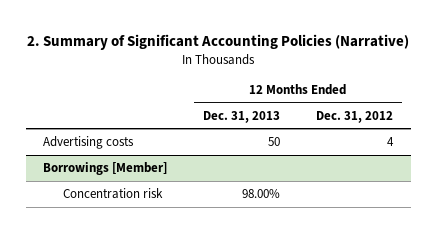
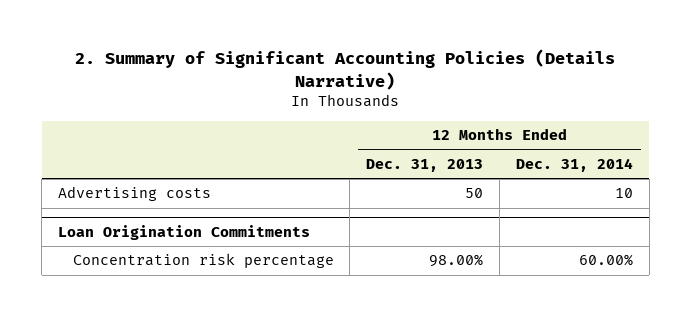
- 2. Summary of Significant Accounting Policies (Narrative)
+ 2. Summary of Significant Accounting Policies (Details Narrative)
- | 12 Months Ended Dec. 31, 2013 | 12 Months Ended Dec. 31, 2012
+ | 12 Months Ended Dec. 31, 2013 | 12 Months Ended Dec. 31, 2014
- Borrowings [Member]
- Concentration risk | 98.00% |
+ Loan Origination Commitments
+ Concentration risk percentage | 98.00% | 60.00%

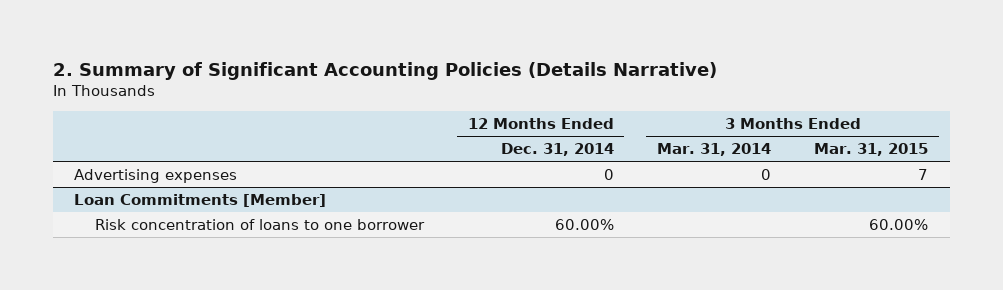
- | 12 Months Ended Dec. 31, 2013 | 12 Months Ended Dec. 31, 2014
+ | 12 Months Ended Dec. 31, 2014 | 3 Months Ended Mar. 31, 2014 | 3 Months Ended Mar. 31, 2015
- Advertising costs | 50 | 10
- Loan Origination Commitments
- Concentration risk percentage | 98.00% | 60.00%
+ Advertising expenses | 0 | 0 | 7
+ Loan Commitments [Member]
+ Risk concentration of loans to one borrower | 60.00% | | 60.00%

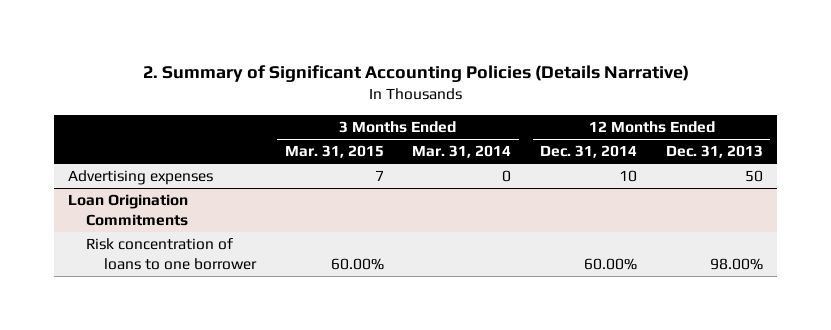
- | 12 Months Ended Dec. 31, 2014 | 3 Months Ended Mar. 31, 2014 | 3 Months Ended Mar. 31, 2015
+ | 3 Months Ended Mar. 31, 2015 | 3 Months Ended Mar. 31, 2014 | 12 Months Ended Dec. 31, 2014 | 12 Months Ended Dec. 31, 2013
- Advertising expenses | 0 | 0 | 7
- Loan Commitments [Member]
+ Advertising expenses | 7 | 0 | 10 | 50
+ Loan Origination Commitments

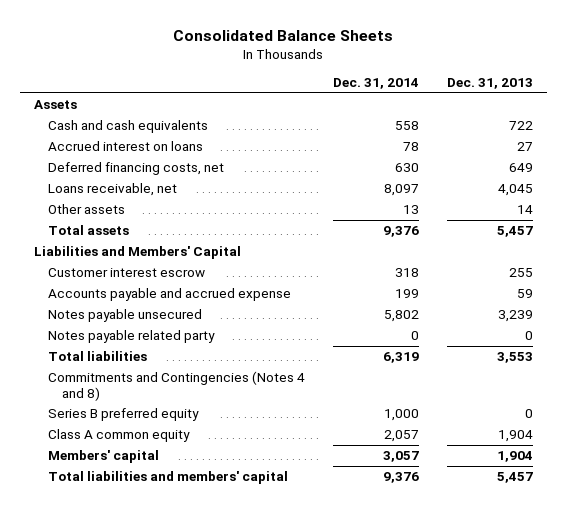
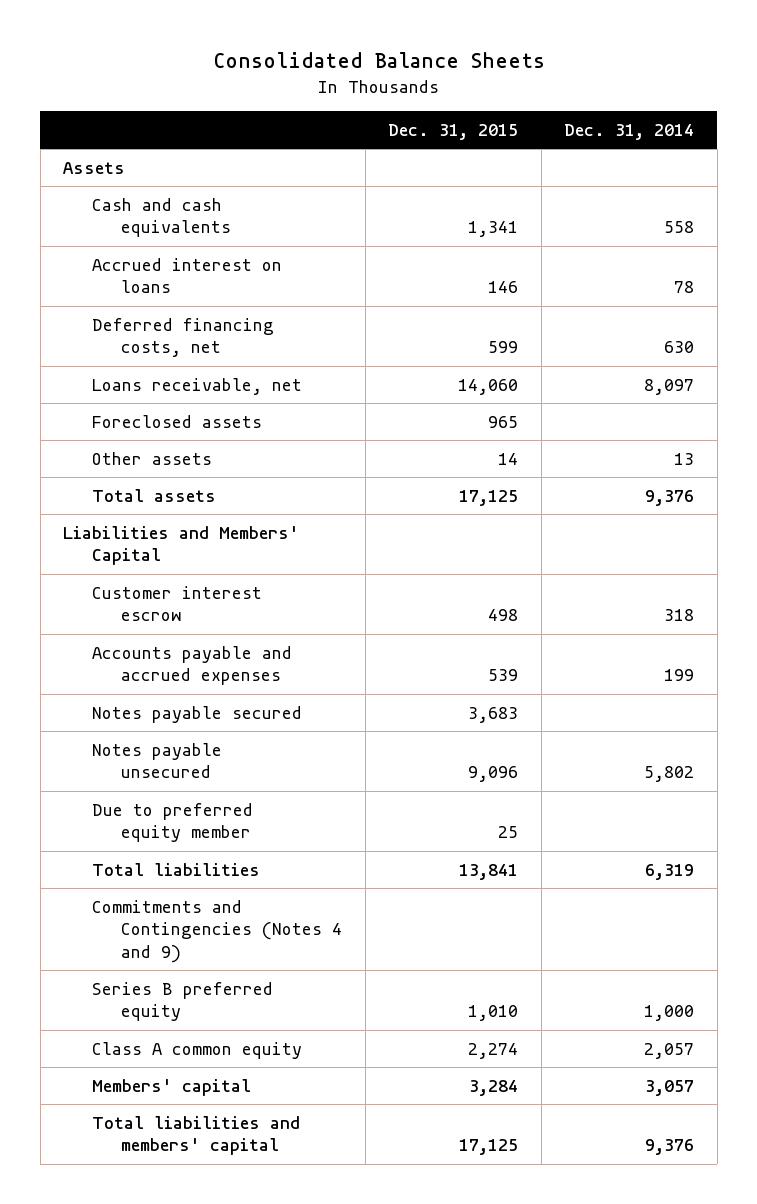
- | Dec. 31, 2014 | Dec. 31, 2013
+ | Dec. 31, 2015 | Dec. 31, 2014
+ Foreclosed assets | 965 |
- Accounts payable and accrued expense | 199 | 59
+ Accounts payable and accrued expenses | 539 | 199
+ Notes payable secured | 3,683 |
- Notes payable related party | 0 | 0
+ Due to preferred equity member | 25 |
- Commitments and Contingencies (Notes 4 and 8)
+ Commitments and Contingencies (Notes 4 and 9)

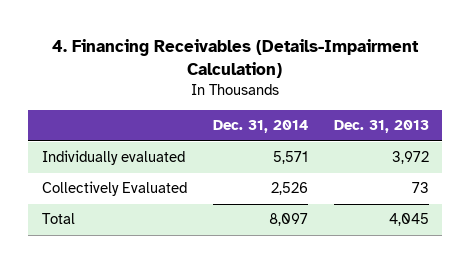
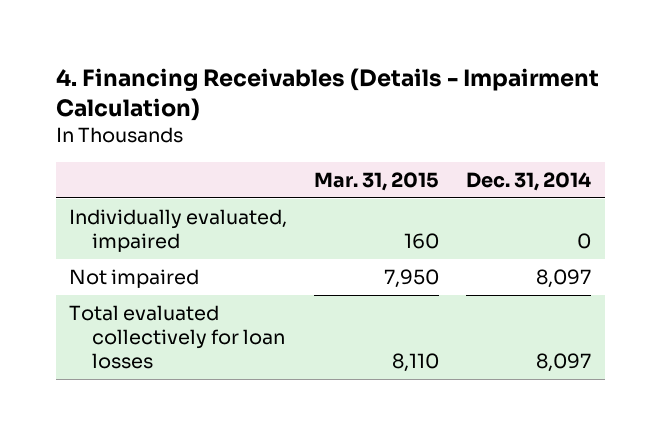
- 4. Financing Receivables (Details-Impairment Calculation)
+ 4. Financing Receivables (Details - Impairment Calculation)
- | Dec. 31, 2014 | Dec. 31, 2013
+ | Mar. 31, 2015 | Dec. 31, 2014
- Individually evaluated | 5,571 | 3,972
- Collectively Evaluated | 2,526 | 73
- Total | 8,097 | 4,045
+ Individually evaluated, impaired | 160 | 0
+ Not impaired | 7,950 | 8,097
+ Total evaluated collectively for loan losses | 8,110 | 8,097

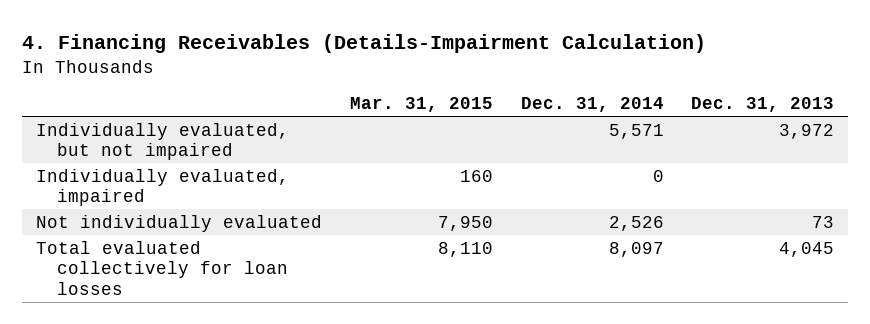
- 4. Financing Receivables (Details - Impairment Calculation)
+ 4. Financing Receivables (Details-Impairment Calculation)
- | Mar. 31, 2015 | Dec. 31, 2014
+ | Mar. 31, 2015 | Dec. 31, 2014 | Dec. 31, 2013
+ Individually evaluated, but not impaired | | 5,571 | 3,972
- Not impaired | 7,950 | 8,097
+ Not individually evaluated | 7,950 | 2,526 | 73

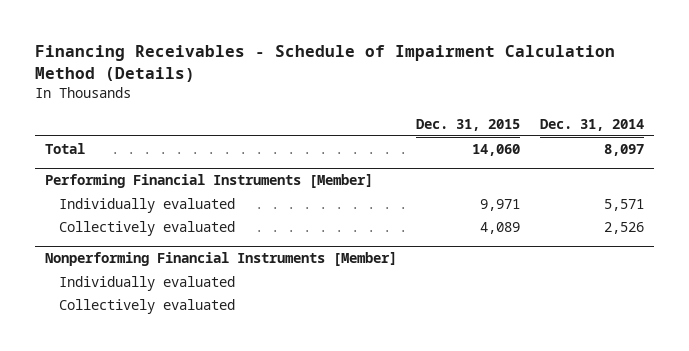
- 4. Financing Receivables (Details-Impairment Calculation)
+ Financing Receivables - Schedule of Impairment Calculation Method (Details)
- | Mar. 31, 2015 | Dec. 31, 2014 | Dec. 31, 2013
+ | Dec. 31, 2015 | Dec. 31, 2014
- Individually evaluated, but not impaired | | 5,571 | 3,972
- Individually evaluated, impaired | 160 | 0 |
- Not individually evaluated | 7,950 | 2,526 | 73
- Total evaluated collectively for loan losses | 8,110 | 8,097 | 4,045
+ Total | 14,060 | 8,097
+ Performing Financial Instruments [Member]
+ Individually evaluated | 9,971 | 5,571
+ Collectively evaluated | 4,089 | 2,526
+ Nonperforming Financial Instruments [Member]
+ Individually evaluated
+ Collectively evaluated

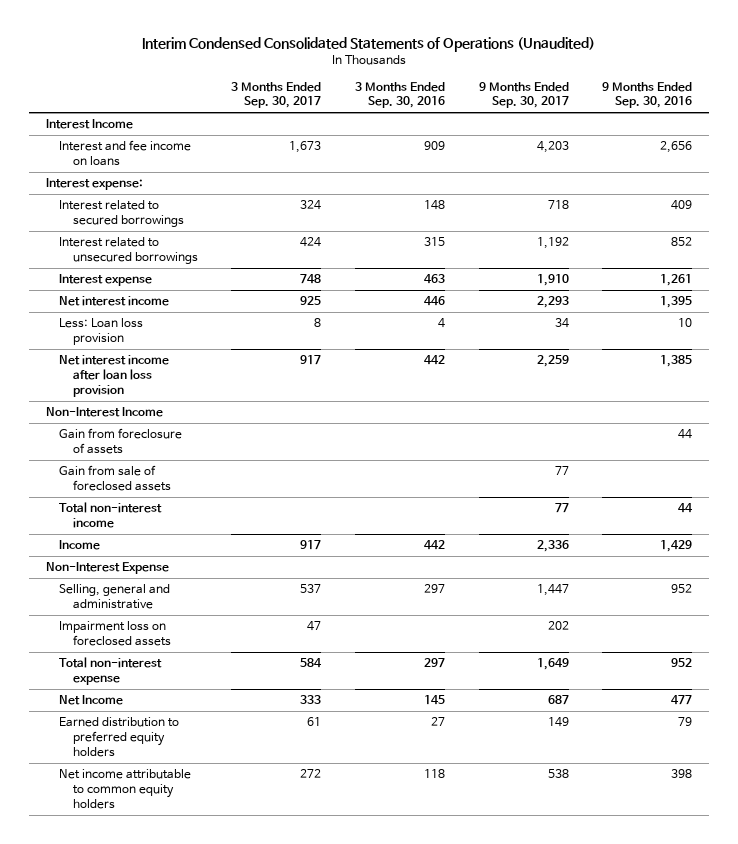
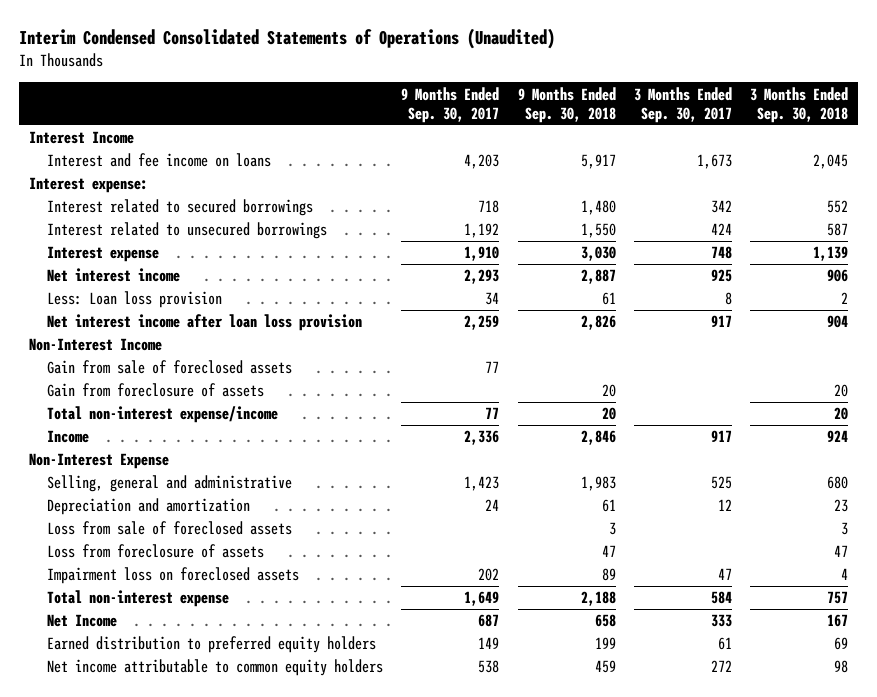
- | 3 Months Ended Sep. 30, 2017 | 3 Months Ended Sep. 30, 2016 | 9 Months Ended Sep. 30, 2017 | 9 Months Ended Sep. 30, 2016
+ | 9 Months Ended Sep. 30, 2017 | 9 Months Ended Sep. 30, 2018 | 3 Months Ended Sep. 30, 2017 | 3 Months Ended Sep. 30, 2018
- Interest related to secured borrowings | 324 | 148 | 718 | 409
+ Interest related to secured borrowings | 718 | 1,480 | 342 | 552
- Total non-interest income | | | 77 | 44
moved down: Gain from foreclosure of assets | | 20 | | 20
+ Total non-interest expense/income | 77 | 20 | | 20
- Selling, general and administrative | 537 | 297 | 1,447 | 952
+ Selling, general and administrative | 1,423 | 1,983 | 525 | 680
+ Depreciation and amortization | 24 | 61 | 12 | 23
+ Loss from sale of foreclosed assets | | 3 | | 3
+ Loss from foreclosure of assets | | 47 | | 47

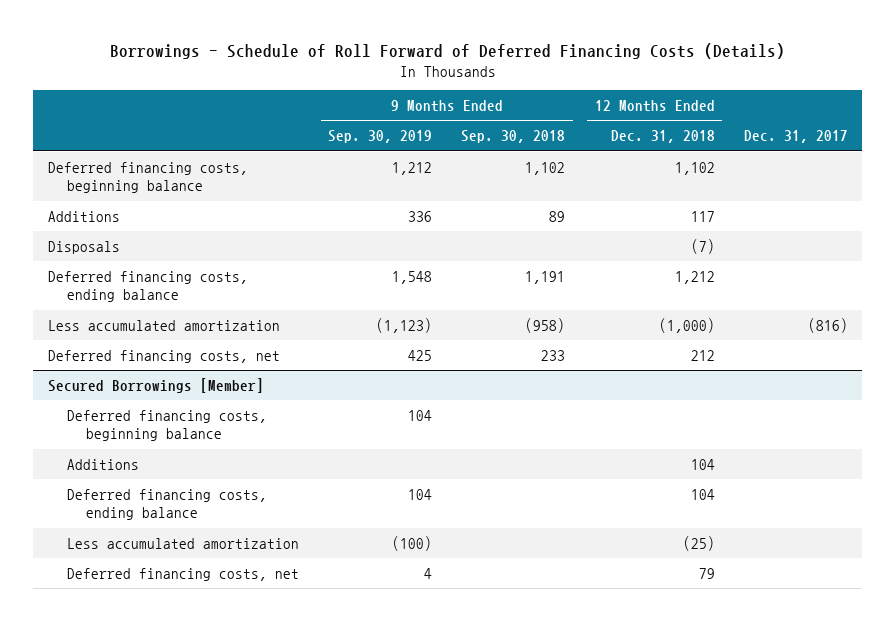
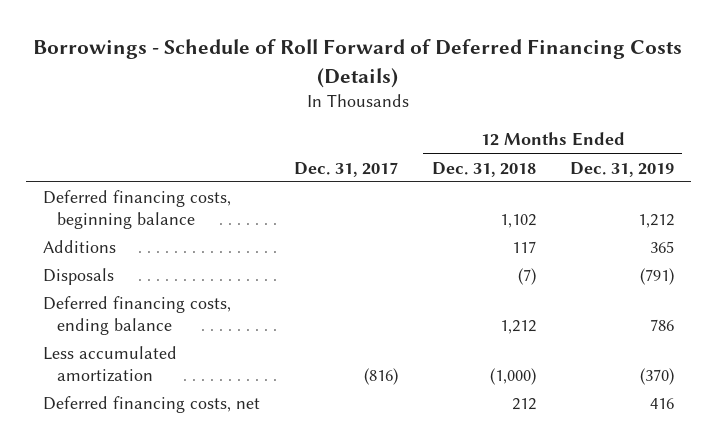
- | 9 Months Ended Sep. 30, 2019 | 9 Months Ended Sep. 30, 2018 | 12 Months Ended Dec. 31, 2018 | Dec. 31, 2017
+ | Dec. 31, 2017 | 12 Months Ended Dec. 31, 2018 | 12 Months Ended Dec. 31, 2019
- Secured Borrowings [Member]
- Deferred financing costs, beginning balance | 104 | | |
- Additions | | | 104 |
- Deferred financing costs, ending balance | 104 | | 104 |
- Less accumulated amortization | (100) | | (25) |
- Deferred financing costs, net | 4 | | 79 |

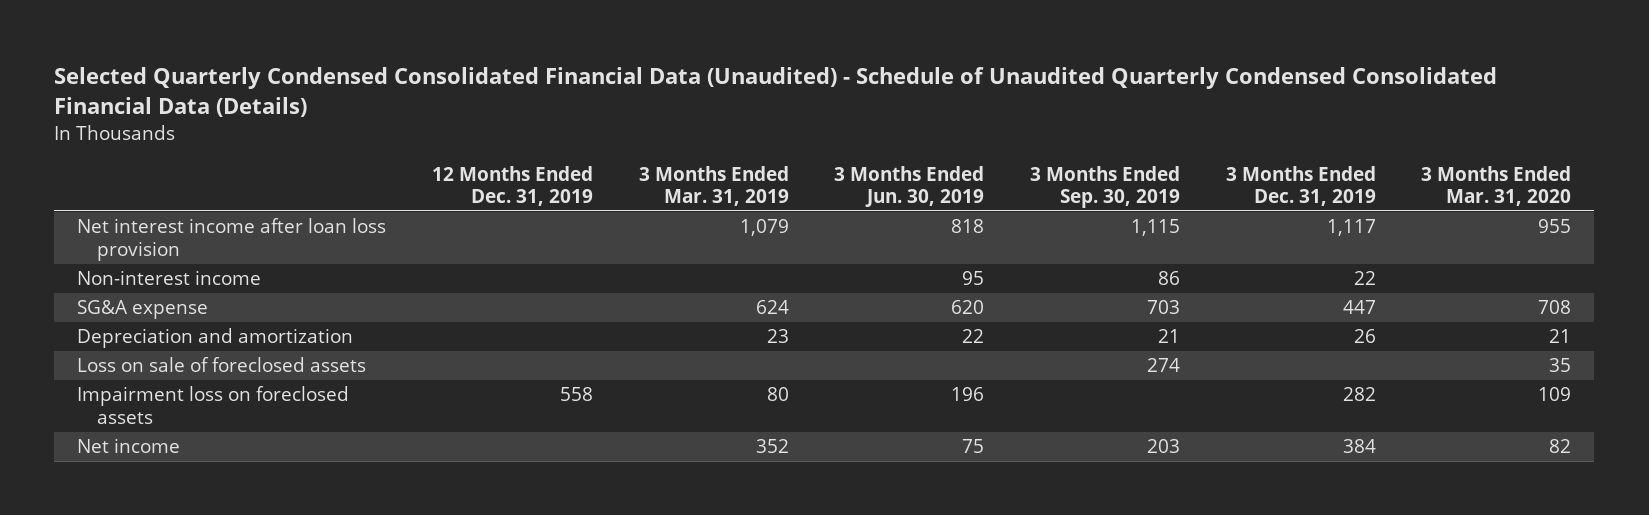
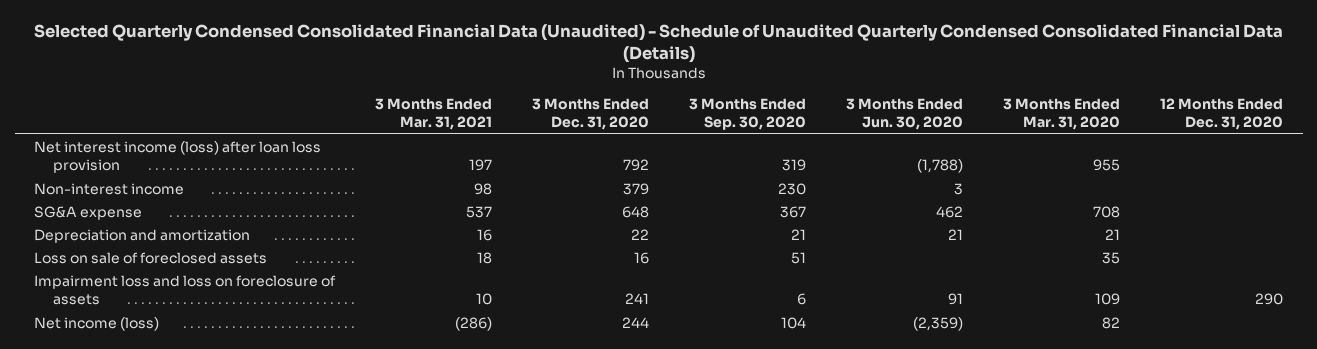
- | 12 Months Ended Dec. 31, 2019 | 3 Months Ended Mar. 31, 2019 | 3 Months Ended Jun. 30, 2019 | 3 Months Ended Sep. 30, 2019 | 3 Months Ended Dec. 31, 2019 | 3 Months Ended Mar. 31, 2020
+ | 3 Months Ended Mar. 31, 2021 | 3 Months Ended Dec. 31, 2020 | 3 Months Ended Sep. 30, 2020 | 3 Months Ended Jun. 30, 2020 | 3 Months Ended Mar. 31, 2020 | 12 Months Ended Dec. 31, 2020
- Net interest income after loan loss provision | | 1,079 | 818 | 1,115 | 1,117 | 955
+ Net interest income (loss) after loan loss provision | 197 | 792 | 319 | (1,788) | 955 |
- Impairment loss on foreclosed assets | 558 | 80 | 196 | | 282 | 109
- Net income | | 352 | 75 | 203 | 384 | 82
+ Impairment loss and loss on foreclosure of assets | 10 | 241 | 6 | 91 | 109 | 290
+ Net income (loss) | (286) | 244 | 104 | (2,359) | 82 |

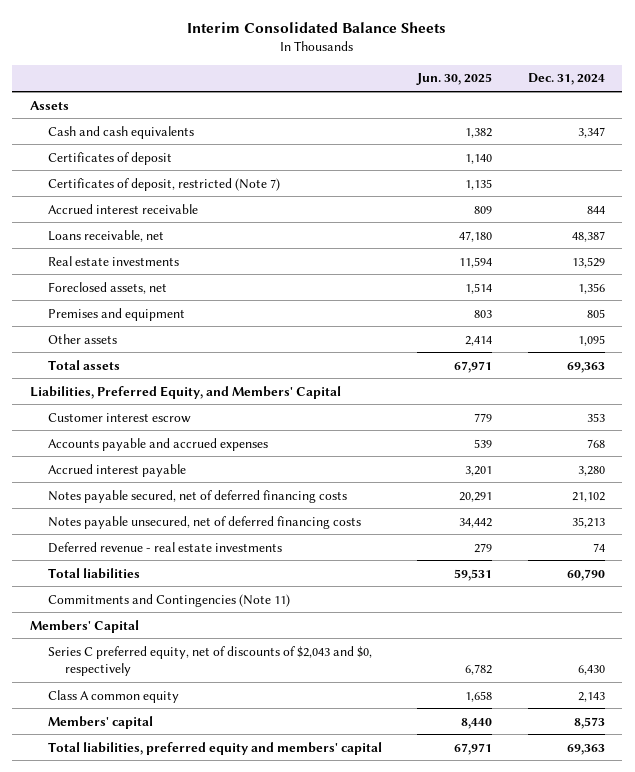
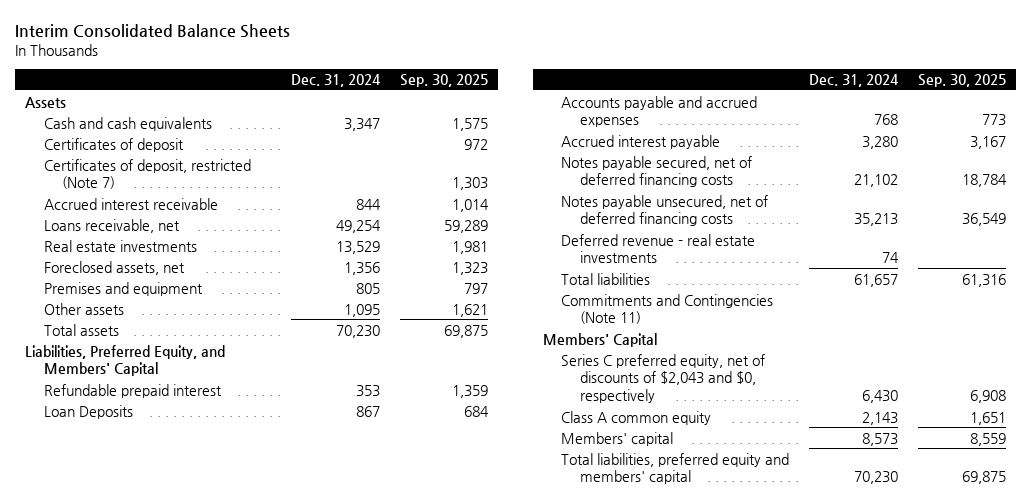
- | Jun. 30, 2025 | Dec. 31, 2024
+ | Dec. 31, 2024 | Sep. 30, 2025
- Loans receivable, net | 47,180 | 48,387
+ Loans receivable, net | 49,254 | 59,289
- Total assets | 67,971 | 69,363
+ Total assets | 70,230 | 69,875
- Customer interest escrow | 779 | 353
+ Refundable prepaid interest | 353 | 1,359
+ Loan Deposits | 867 | 684
- Total liabilities | 59,531 | 60,790
+ Total liabilities | 61,657 | 61,316
- Total liabilities, preferred equity and members' capital | 67,971 | 69,363
+ Total liabilities, preferred equity and members' capital | 70,230 | 69,875

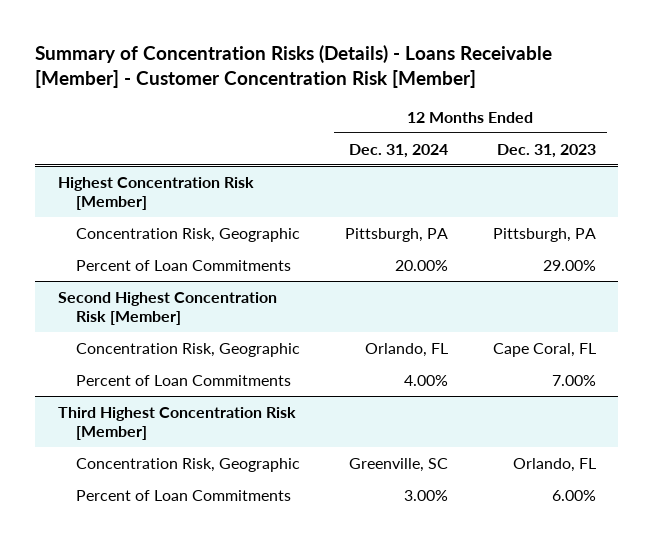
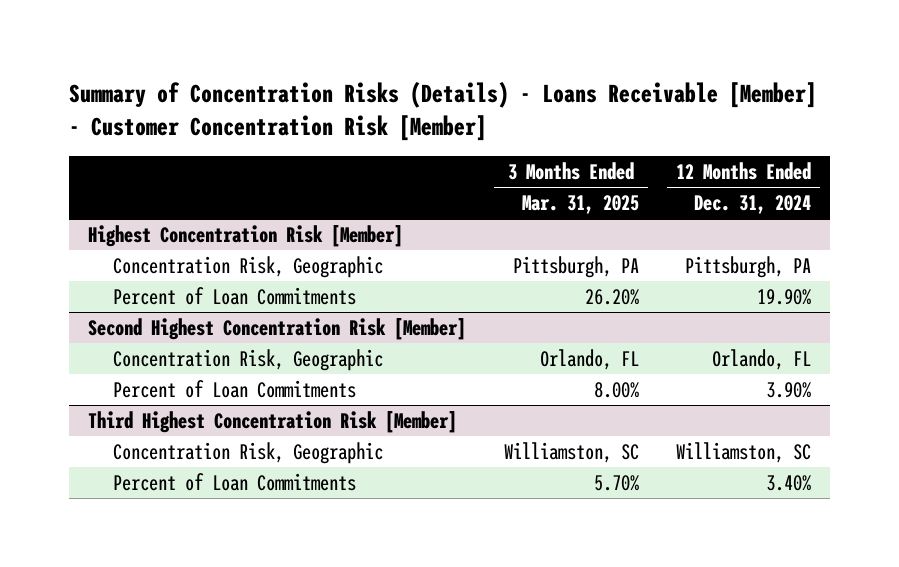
- | 12 Months Ended Dec. 31, 2024 | 12 Months Ended Dec. 31, 2023
+ | 3 Months Ended Mar. 31, 2025 | 12 Months Ended Dec. 31, 2024
@ Highest Concentration Risk [Member]
- Percent of Loan Commitments | 20.00% | 29.00%
+ Percent of Loan Commitments | 26.20% | 19.90%
@ Second Highest Concentration Risk [Member]
- Percent of Loan Commitments | 4.00% | 7.00%
+ Percent of Loan Commitments | 8.00% | 3.90%
@ Third Highest Concentration Risk [Member]
- Concentration Risk, Geographic | Greenville, SC | Orlando, FL
- Percent of Loan Commitments | 3.00% | 6.00%
+ Concentration Risk, Geographic | Williamston, SC | Williamston, SC
+ Percent of Loan Commitments | 5.70% | 3.40%

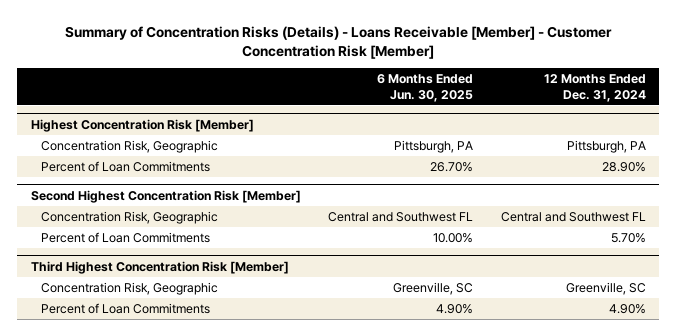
- | 3 Months Ended Mar. 31, 2025 | 12 Months Ended Dec. 31, 2024
+ | 6 Months Ended Jun. 30, 2025 | 12 Months Ended Dec. 31, 2024
@ Highest Concentration Risk [Member]
- Percent of Loan Commitments | 26.20% | 19.90%
+ Percent of Loan Commitments | 26.70% | 28.90%
@ Second Highest Concentration Risk [Member]
- Concentration Risk, Geographic | Orlando, FL | Orlando, FL
- Percent of Loan Commitments | 8.00% | 3.90%
+ Concentration Risk, Geographic | Central and Southwest FL | Central and Southwest FL
+ Percent of Loan Commitments | 10.00% | 5.70%
@ Third Highest Concentration Risk [Member]
- Concentration Risk, Geographic | Williamston, SC | Williamston, SC
- Percent of Loan Commitments | 5.70% | 3.40%
+ Concentration Risk, Geographic | Greenville, SC | Greenville, SC
+ Percent of Loan Commitments | 4.90% | 4.90%

